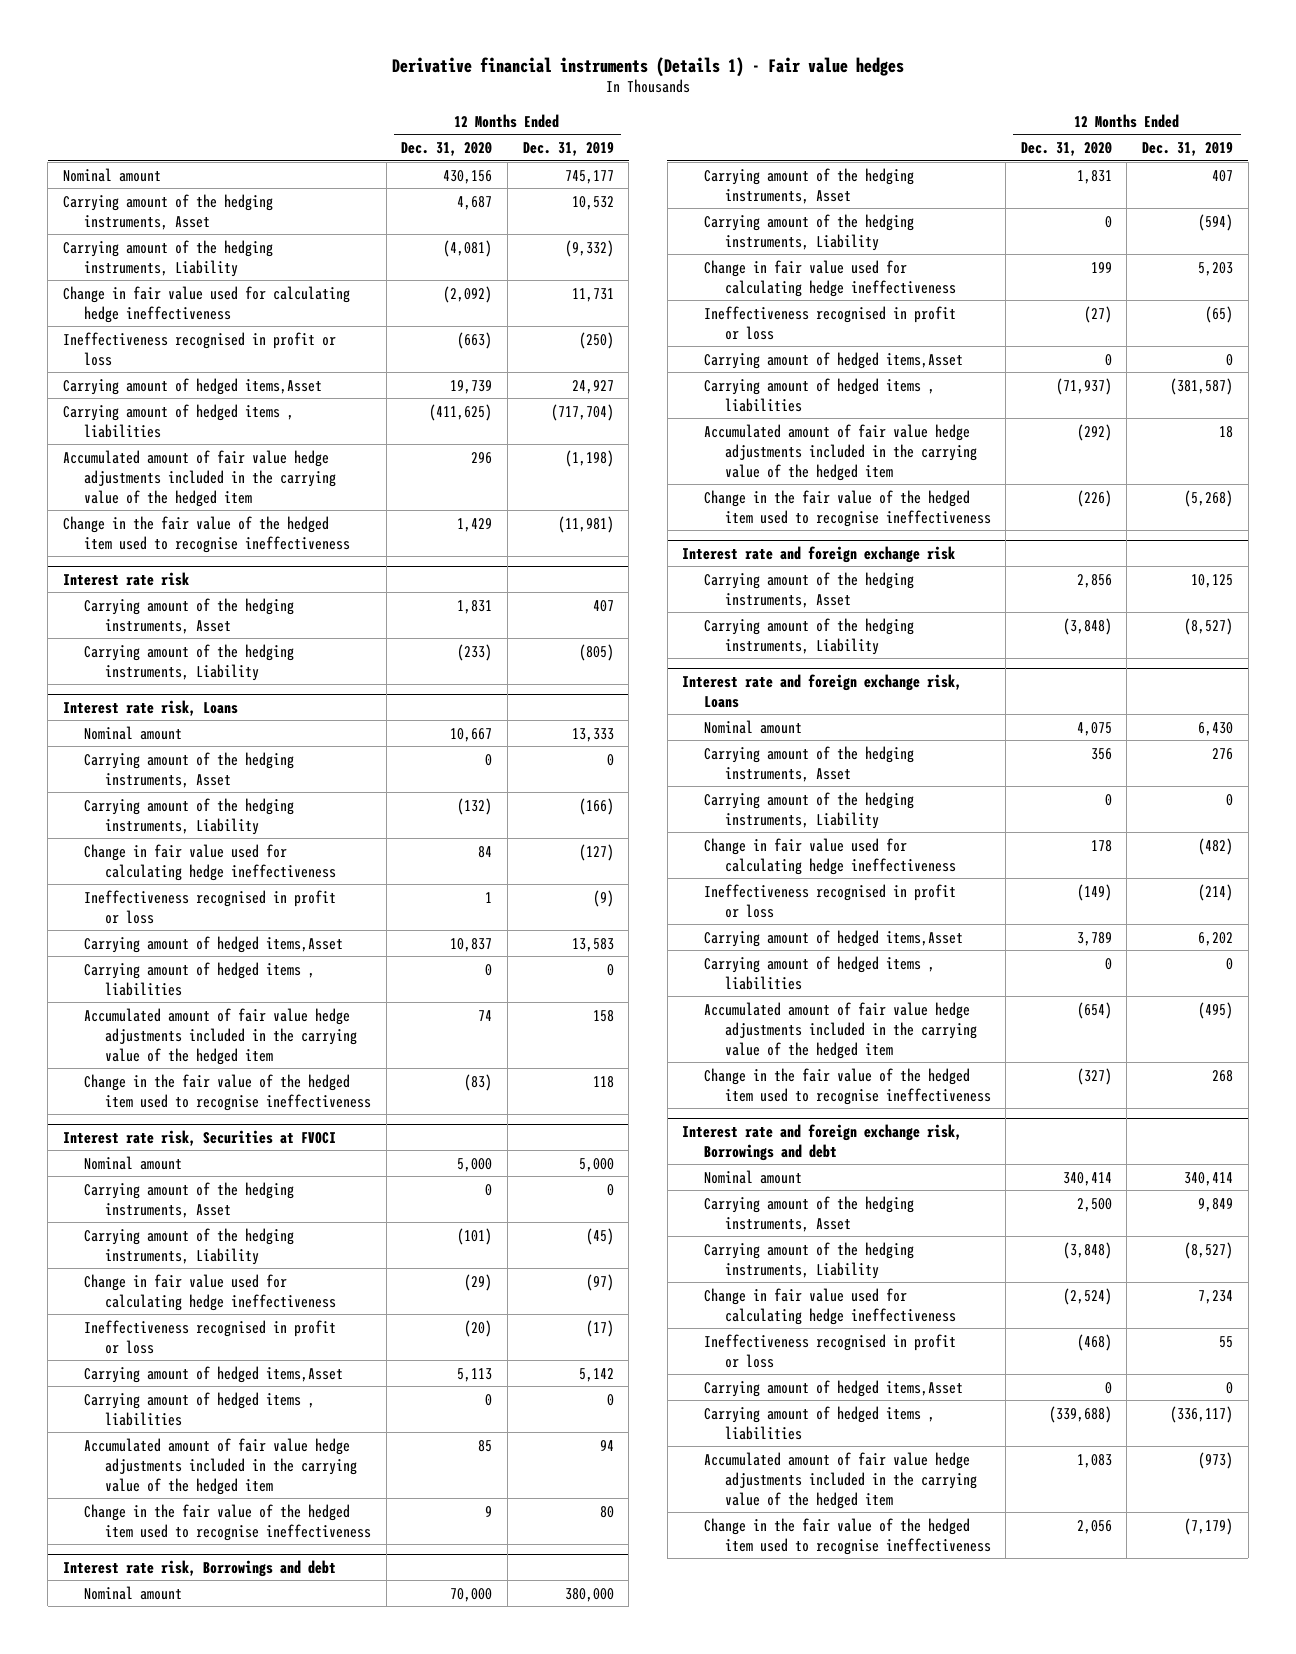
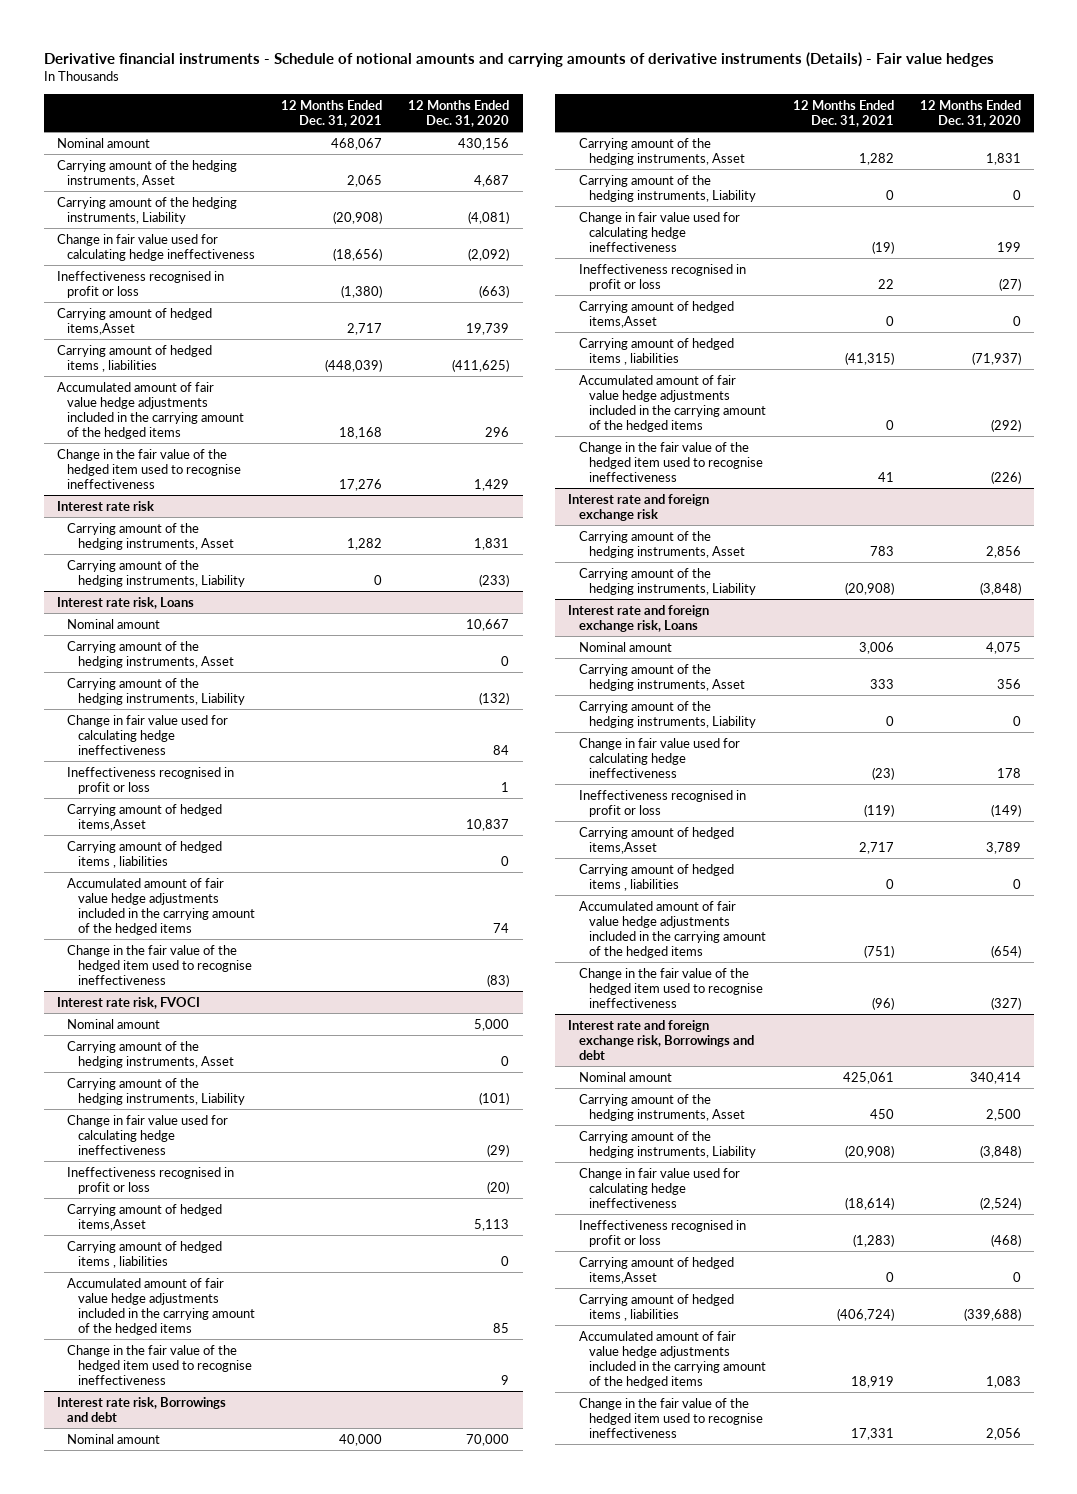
- Derivative financial instruments (Details 1) - Fair value hedges
+ Derivative financial instruments - Schedule of notional amounts and carrying amounts of derivative instruments (Details) - Fair value hedges
- | 12 Months Ended Dec. 31, 2020 | 12 Months Ended Dec. 31, 2019
+ | 12 Months Ended Dec. 31, 2021 | 12 Months Ended Dec. 31, 2020
- Accumulated amount of fair value hedge adjustments included in the carrying value of the hedged item | 296 | (1,198)
+ Accumulated amount of fair value hedge adjustments included in the carrying amount of the hedged items | 18,168 | 296
@ Interest rate risk, Loans
- Accumulated amount of fair value hedge adjustments included in the carrying value of the hedged item | 74 | 158
+ Accumulated amount of fair value hedge adjustments included in the carrying amount of the hedged items | | 74
- Interest rate risk, Securities at FVOCI
+ Interest rate risk, FVOCI
- Accumulated amount of fair value hedge adjustments included in the carrying value of the hedged item | 85 | 94
+ Accumulated amount of fair value hedge adjustments included in the carrying amount of the hedged items | | 85
@ Interest rate risk, Borrowings and debt
- Accumulated amount of fair value hedge adjustments included in the carrying value of the hedged item | (292) | 18
+ Accumulated amount of fair value hedge adjustments included in the carrying amount of the hedged items | 0 | (292)
@ Interest rate and foreign exchange risk, Loans
- Accumulated amount of fair value hedge adjustments included in the carrying value of the hedged item | (654) | (495)
+ Accumulated amount of fair value hedge adjustments included in the carrying amount of the hedged items | (751) | (654)
@ Interest rate and foreign exchange risk, Borrowings and debt
- Accumulated amount of fair value hedge adjustments included in the carrying value of the hedged item | 1,083 | (973)
+ Accumulated amount of fair value hedge adjustments included in the carrying amount of the hedged items | 18,919 | 1,083

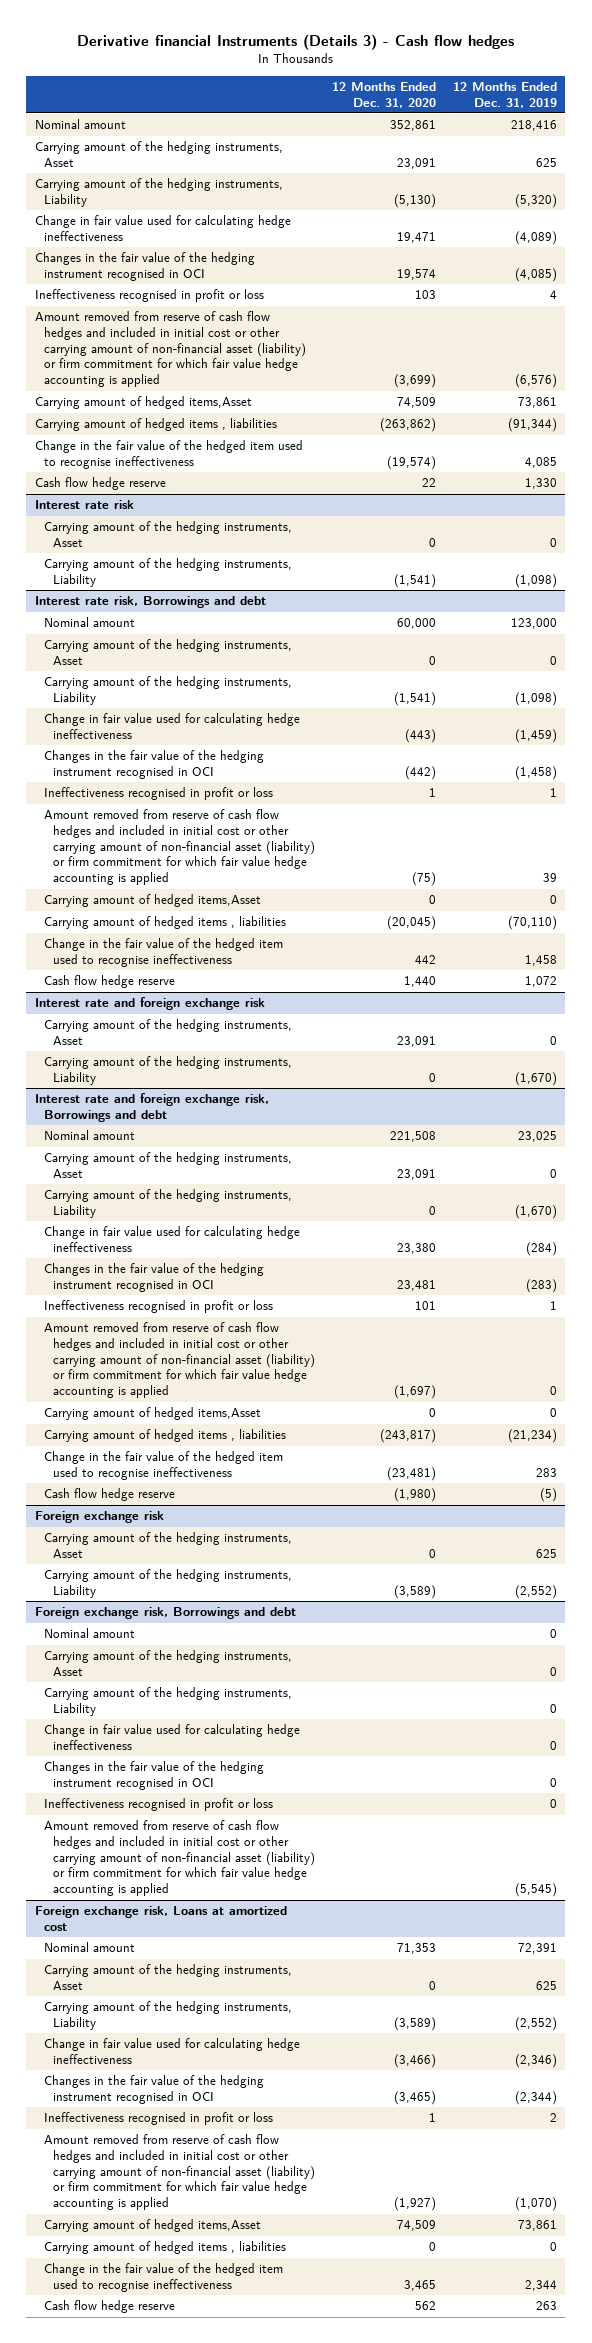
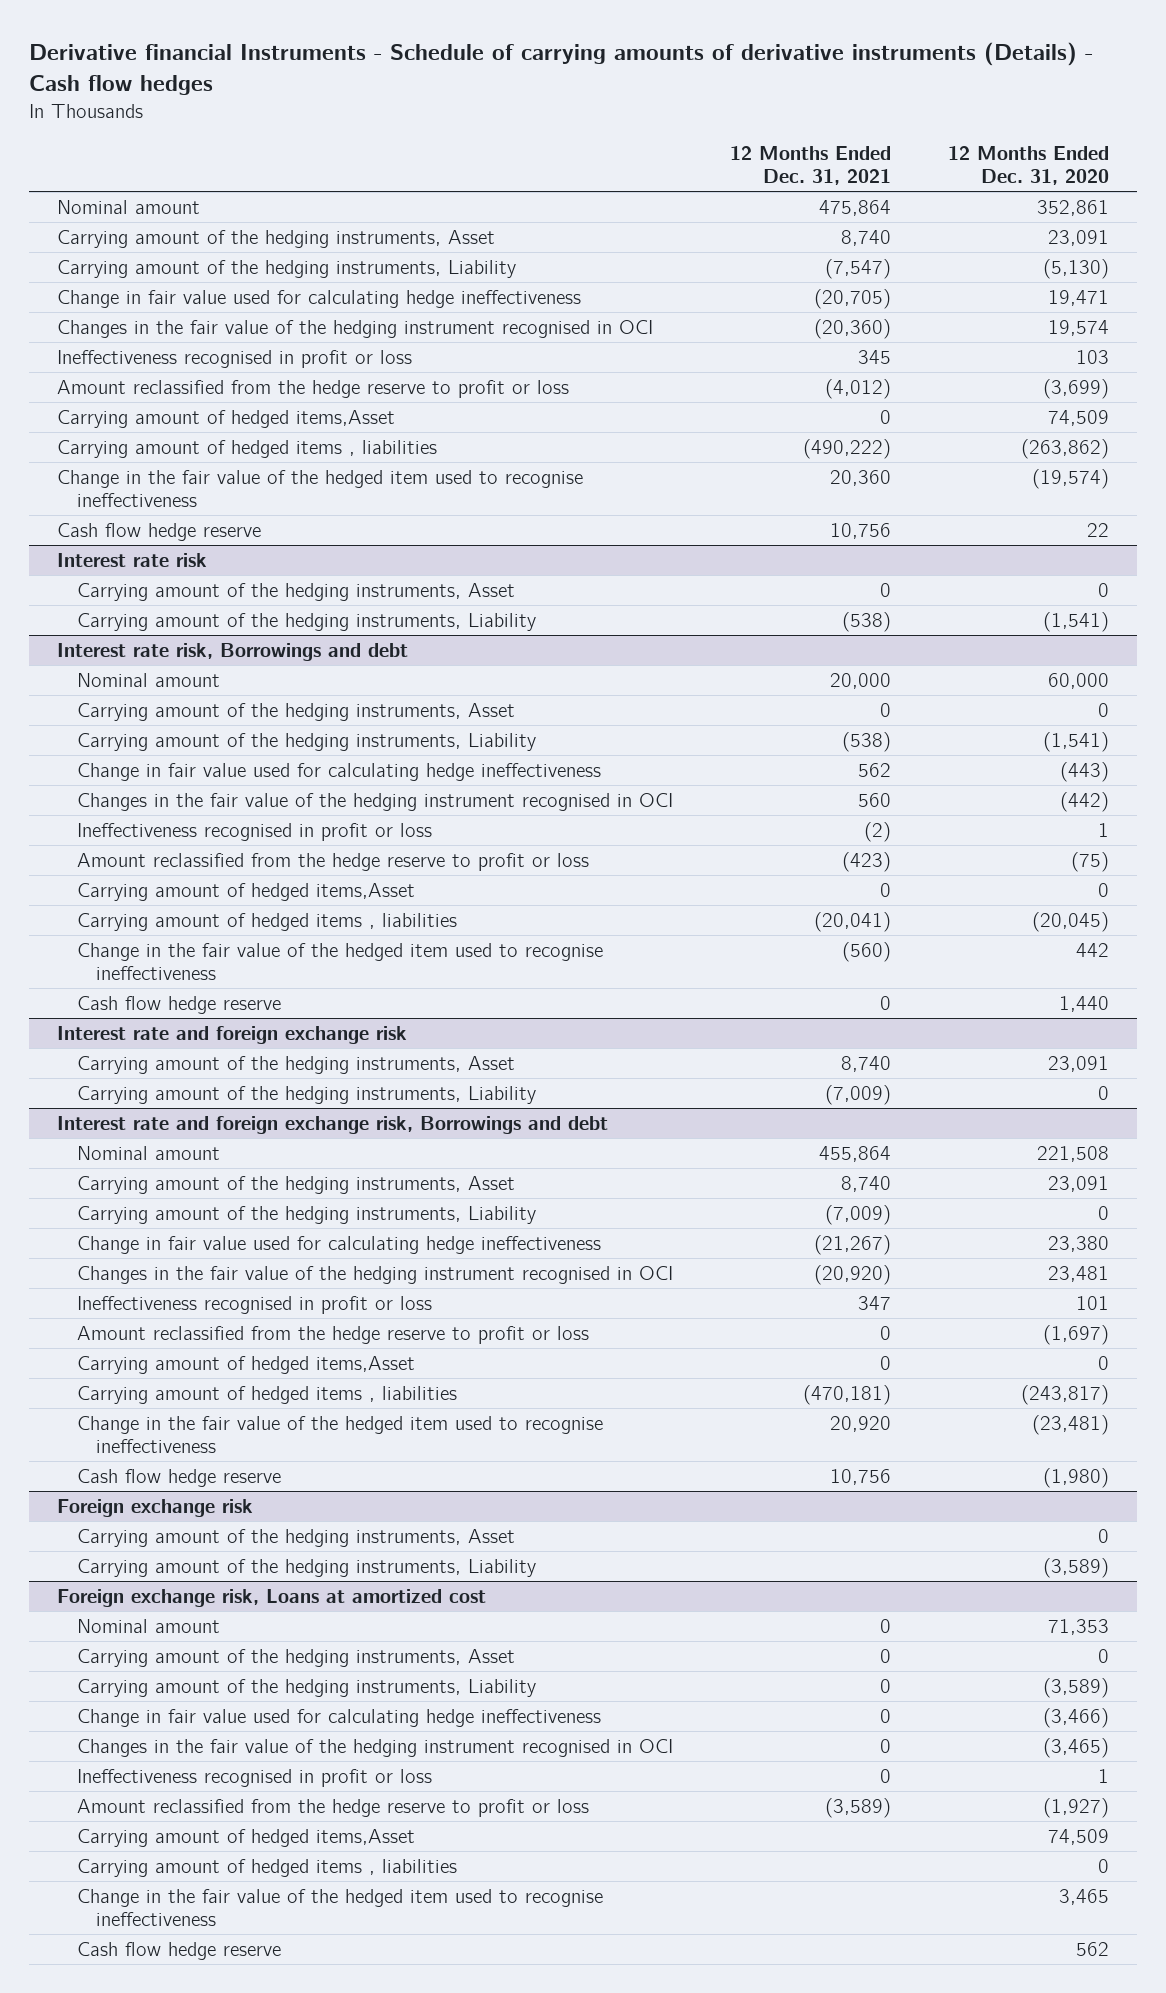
- Derivative financial Instruments (Details 3) - Cash flow hedges
+ Derivative financial Instruments - Schedule of carrying amounts of derivative instruments (Details) - Cash flow hedges
- | 12 Months Ended Dec. 31, 2020 | 12 Months Ended Dec. 31, 2019
+ | 12 Months Ended Dec. 31, 2021 | 12 Months Ended Dec. 31, 2020
- Amount removed from reserve of cash flow hedges and included in initial cost or other carrying amount of non-financial asset (liability) or firm commitment for which fair value hedge accounting is applied | (3,699) | (6,576)
+ Amount reclassified from the hedge reserve to profit or loss | (4,012) | (3,699)
@ Interest rate risk, Borrowings and debt
- Amount removed from reserve of cash flow hedges and included in initial cost or other carrying amount of non-financial asset (liability) or firm commitment for which fair value hedge accounting is applied | (75) | 39
+ Amount reclassified from the hedge reserve to profit or loss | (423) | (75)
@ Interest rate and foreign exchange risk, Borrowings and debt
- Amount removed from reserve of cash flow hedges and included in initial cost or other carrying amount of non-financial asset (liability) or firm commitment for which fair value hedge accounting is applied | (1,697) | 0
+ Amount reclassified from the hedge reserve to profit or loss | 0 | (1,697)
- Foreign exchange risk, Borrowings and debt
- Nominal amount | | 0
- Carrying amount of the hedging instruments, Asset | | 0
- Carrying amount of the hedging instruments, Liability | | 0
- Change in fair value used for calculating hedge ineffectiveness | | 0
- Changes in the fair value of the hedging instrument recognised in OCI | | 0
- Ineffectiveness recognised in profit or loss | | 0
- Amount removed from reserve of cash flow hedges and included in initial cost or other carrying amount of non-financial asset (liability) or firm commitment for which fair value hedge accounting is applied | | (5,545)
@ Foreign exchange risk, Loans at amortized cost
- Amount removed from reserve of cash flow hedges and included in initial cost or other carrying amount of non-financial asset (liability) or firm commitment for which fair value hedge accounting is applied | (1,927) | (1,070)
+ Amount reclassified from the hedge reserve to profit or loss | (3,589) | (1,927)

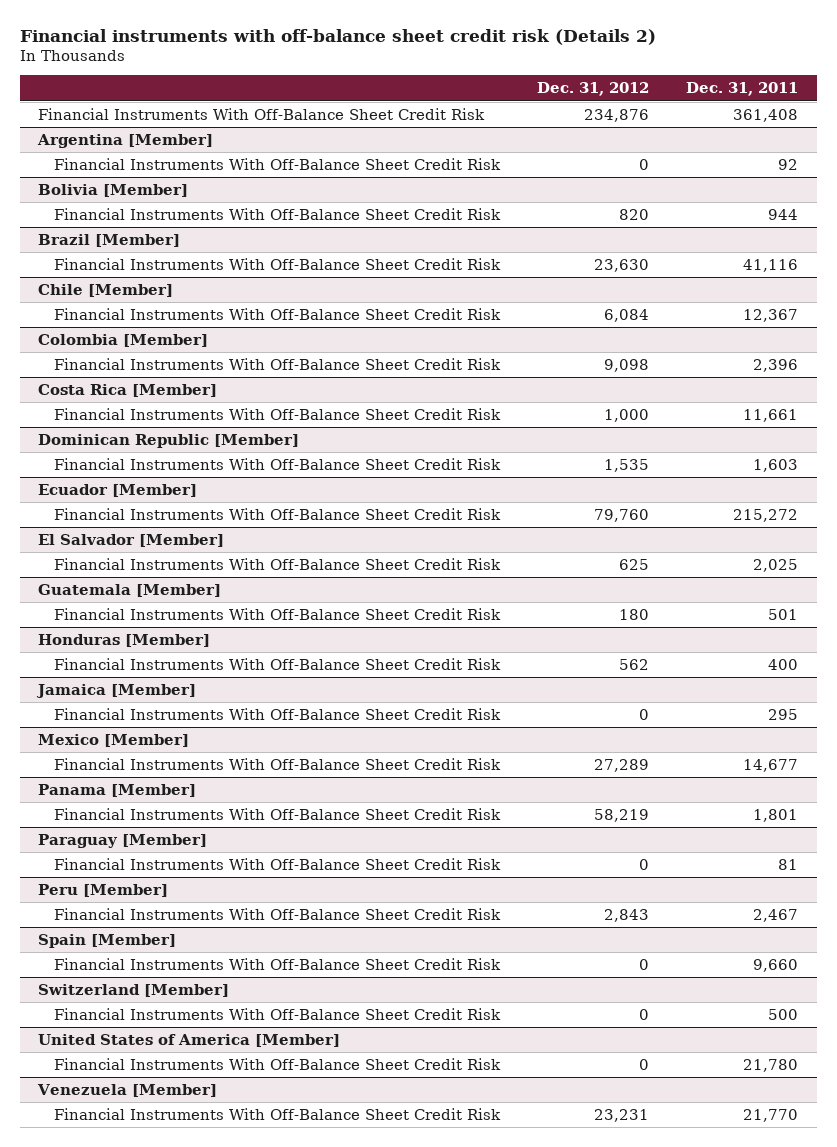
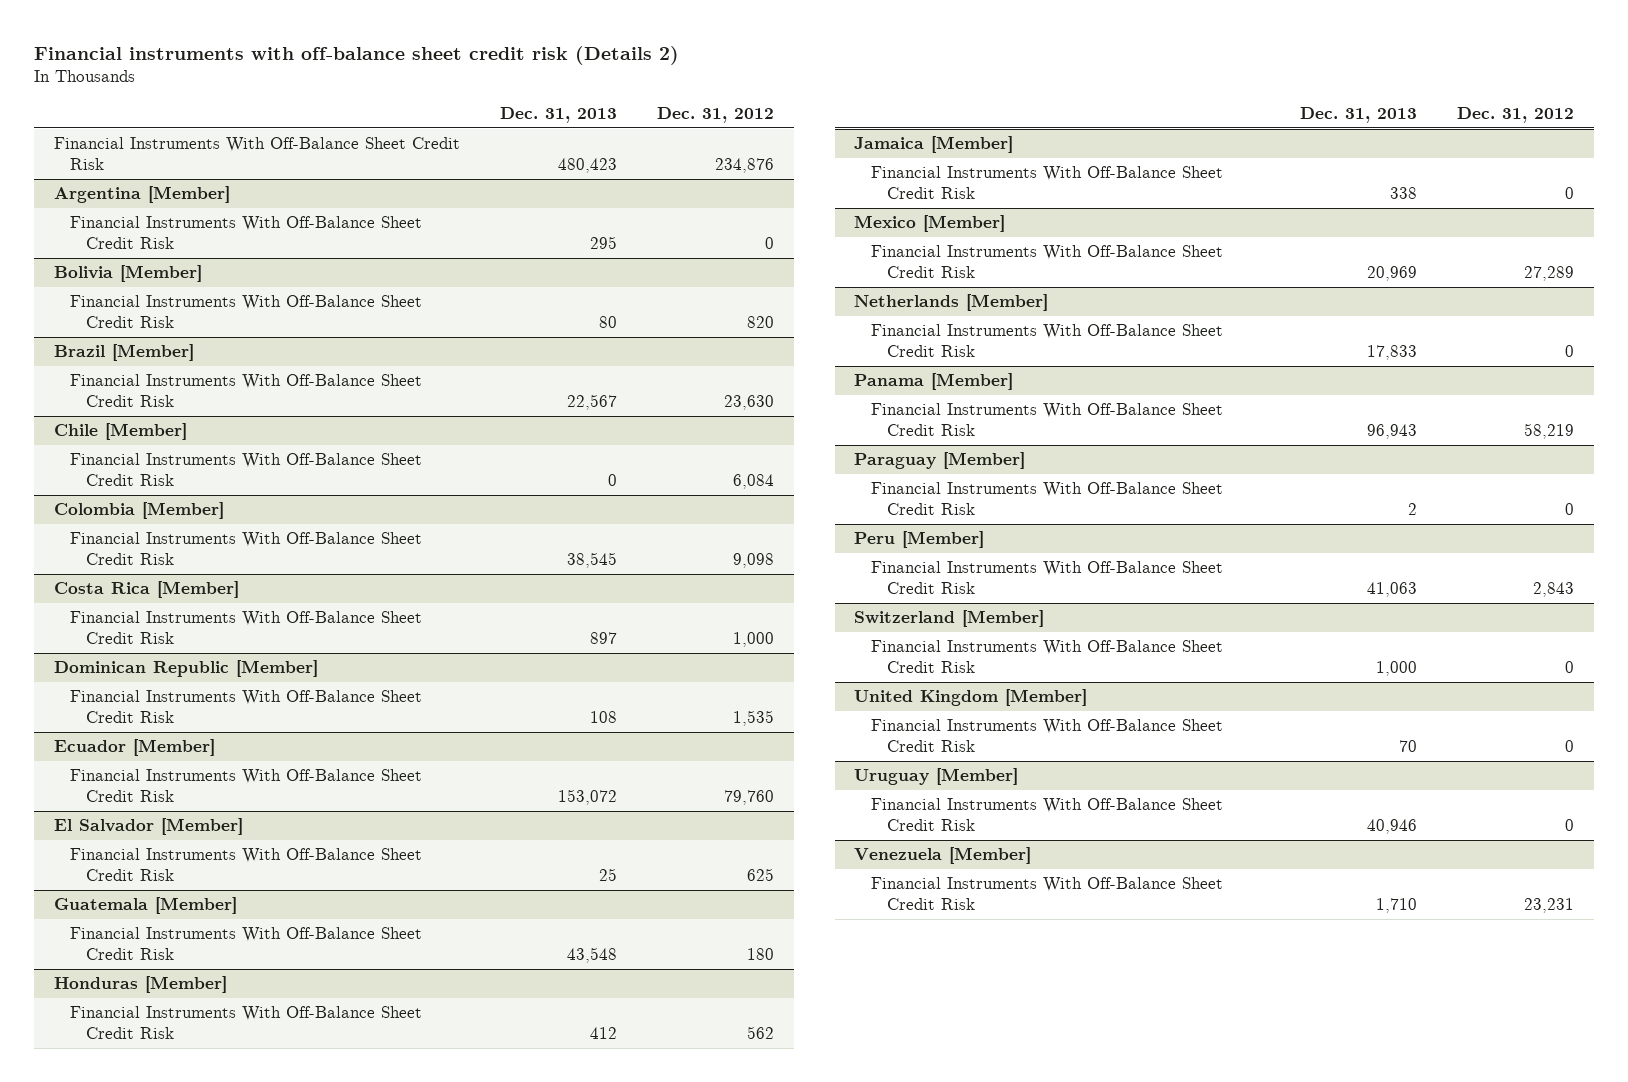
- | Dec. 31, 2012 | Dec. 31, 2011
+ | Dec. 31, 2013 | Dec. 31, 2012
+ Netherlands [Member]
+ Financial Instruments With Off-Balance Sheet Credit Risk | 17,833 | 0
- Spain [Member]
- Financial Instruments With Off-Balance Sheet Credit Risk | 0 | 9,660
- United States of America [Member]
+ United Kingdom [Member]
+ Uruguay [Member]
+ Financial Instruments With Off-Balance Sheet Credit Risk | 40,946 | 0

